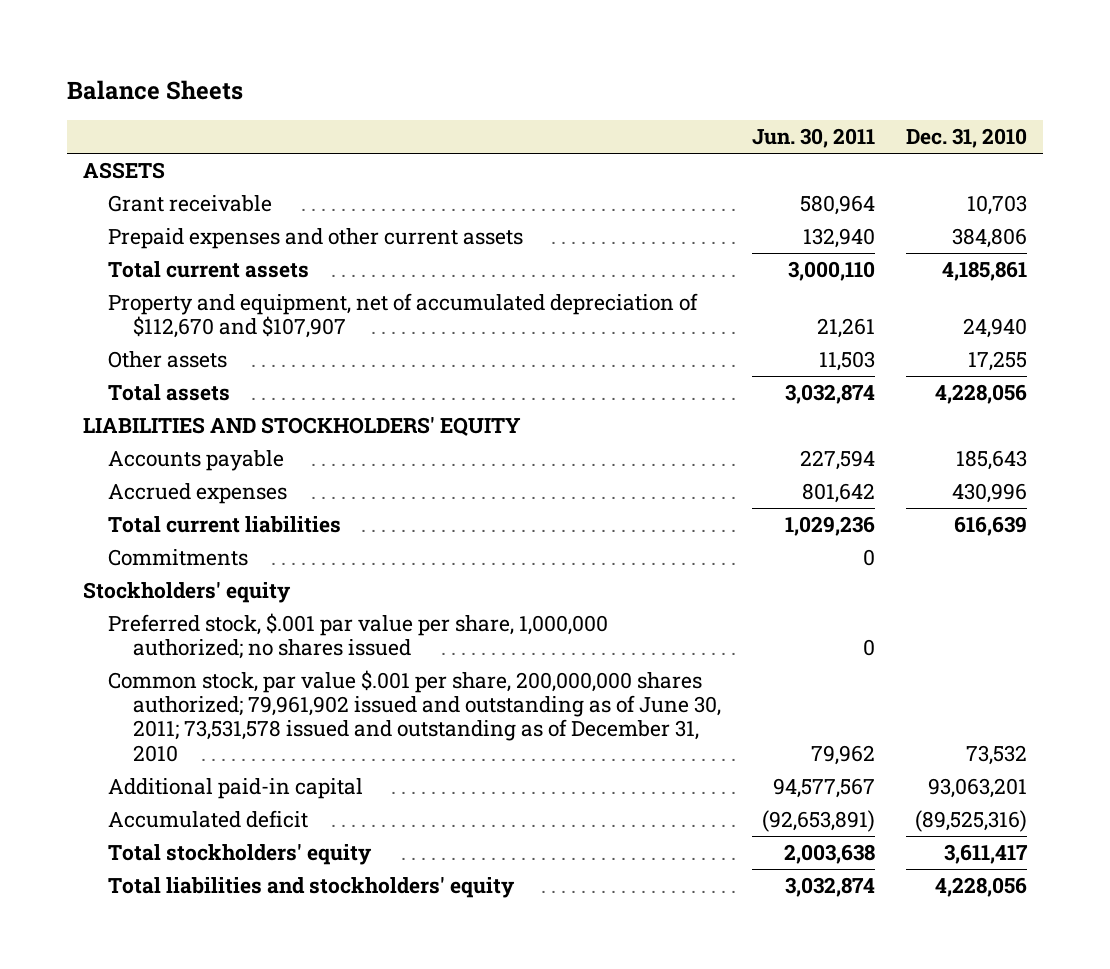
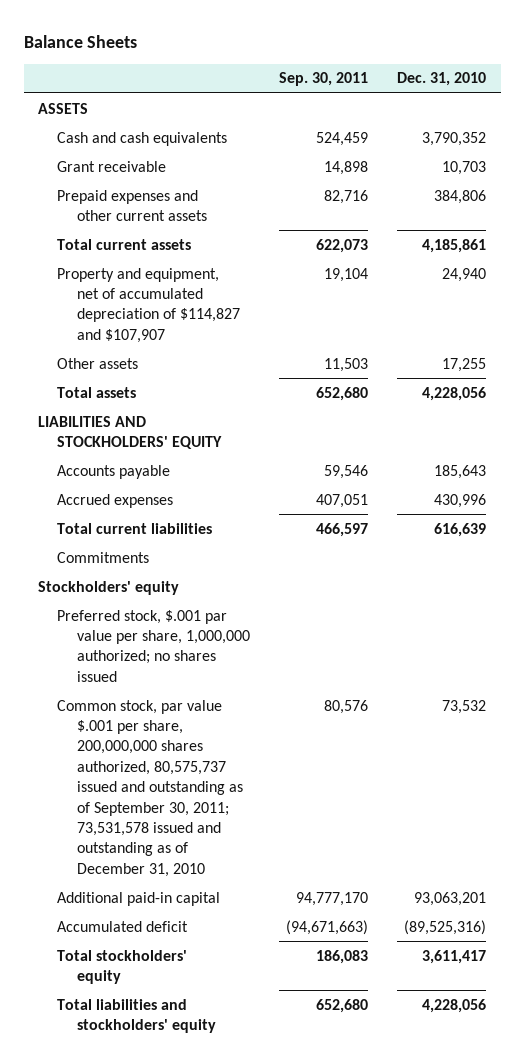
- | Jun. 30, 2011 | Dec. 31, 2010
+ | Sep. 30, 2011 | Dec. 31, 2010
+ Cash and cash equivalents | 524,459 | 3,790,352
- Property and equipment, net of accumulated depreciation of $112,670 and $107,907 | 21,261 | 24,940
+ Property and equipment, net of accumulated depreciation of $114,827 and $107,907 | 19,104 | 24,940
- Common stock, par value $.001 per share, 200,000,000 shares authorized; 79,961,902 issued and outstanding as of June 30, 2011; 73,531,578 issued and outstanding as of December 31, 2010 | 79,962 | 73,532
+ Common stock, par value $.001 per share, 200,000,000 shares authorized, 80,575,737 issued and outstanding as of September 30, 2011; 73,531,578 issued and outstanding as of December 31, 2010 | 80,576 | 73,532

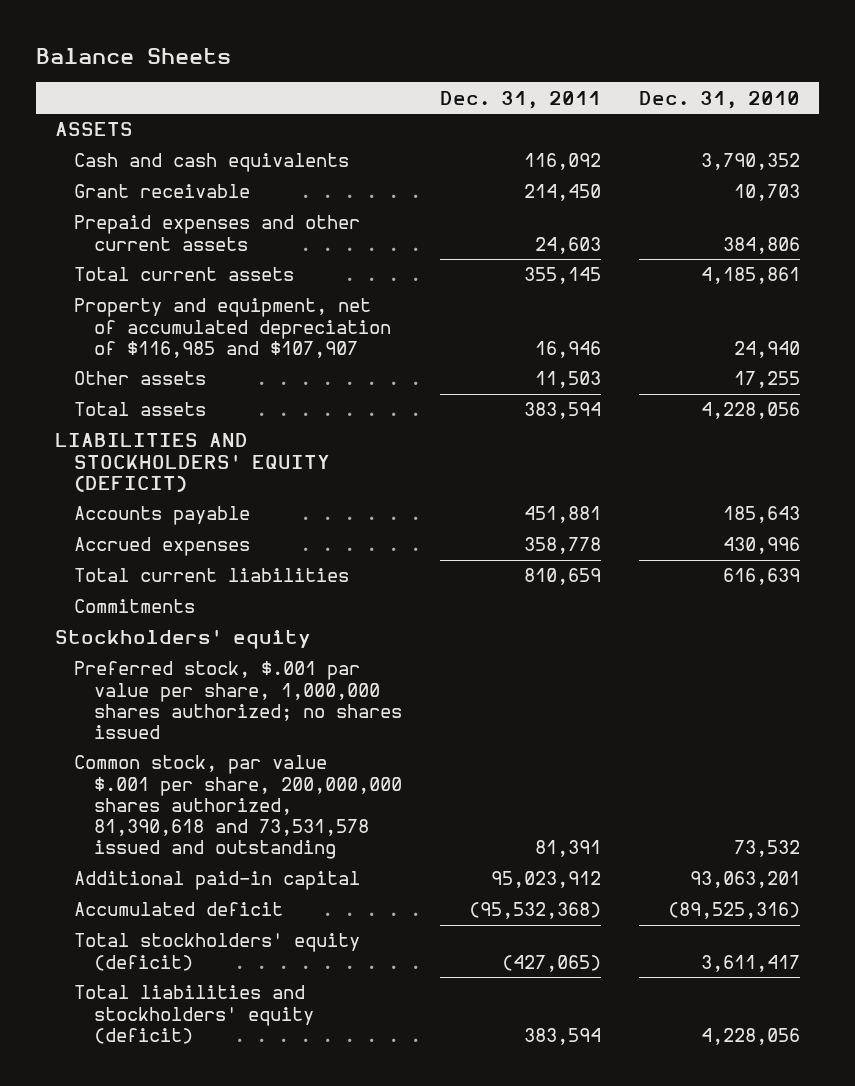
- | Sep. 30, 2011 | Dec. 31, 2010
+ | Dec. 31, 2011 | Dec. 31, 2010
- Property and equipment, net of accumulated depreciation of $114,827 and $107,907 | 19,104 | 24,940
+ Property and equipment, net of accumulated depreciation of $116,985 and $107,907 | 16,946 | 24,940
- LIABILITIES AND STOCKHOLDERS' EQUITY
+ LIABILITIES AND STOCKHOLDERS' EQUITY (DEFICIT)
- Preferred stock, $.001 par value per share, 1,000,000 authorized; no shares issued
- Common stock, par value $.001 per share, 200,000,000 shares authorized, 80,575,737 issued and outstanding as of September 30, 2011; 73,531,578 issued and outstanding as of December 31, 2010 | 80,576 | 73,532
+ Preferred stock, $.001 par value per share, 1,000,000 shares authorized; no shares issued
+ Common stock, par value $.001 per share, 200,000,000 shares authorized, 81,390,618 and 73,531,578 issued and outstanding | 81,391 | 73,532
- Total stockholders' equity | 186,083 | 3,611,417
- Total liabilities and stockholders' equity | 652,680 | 4,228,056
+ Total stockholders' equity (deficit) | (427,065) | 3,611,417
+ Total liabilities and stockholders' equity (deficit) | 383,594 | 4,228,056

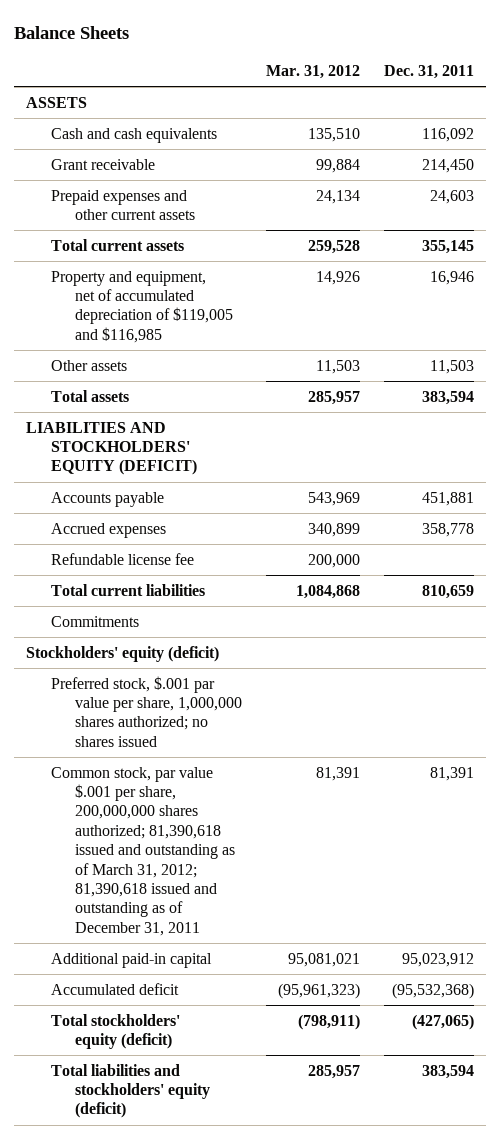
- | Dec. 31, 2011 | Dec. 31, 2010
+ | Mar. 31, 2012 | Dec. 31, 2011
- Property and equipment, net of accumulated depreciation of $116,985 and $107,907 | 16,946 | 24,940
+ Property and equipment, net of accumulated depreciation of $119,005 and $116,985 | 14,926 | 16,946
+ Refundable license fee | 200,000 |
- Stockholders' equity
+ Stockholders' equity (deficit)
- Common stock, par value $.001 per share, 200,000,000 shares authorized, 81,390,618 and 73,531,578 issued and outstanding | 81,391 | 73,532
+ Common stock, par value $.001 per share, 200,000,000 shares authorized; 81,390,618 issued and outstanding as of March 31, 2012; 81,390,618 issued and outstanding as of December 31, 2011 | 81,391 | 81,391

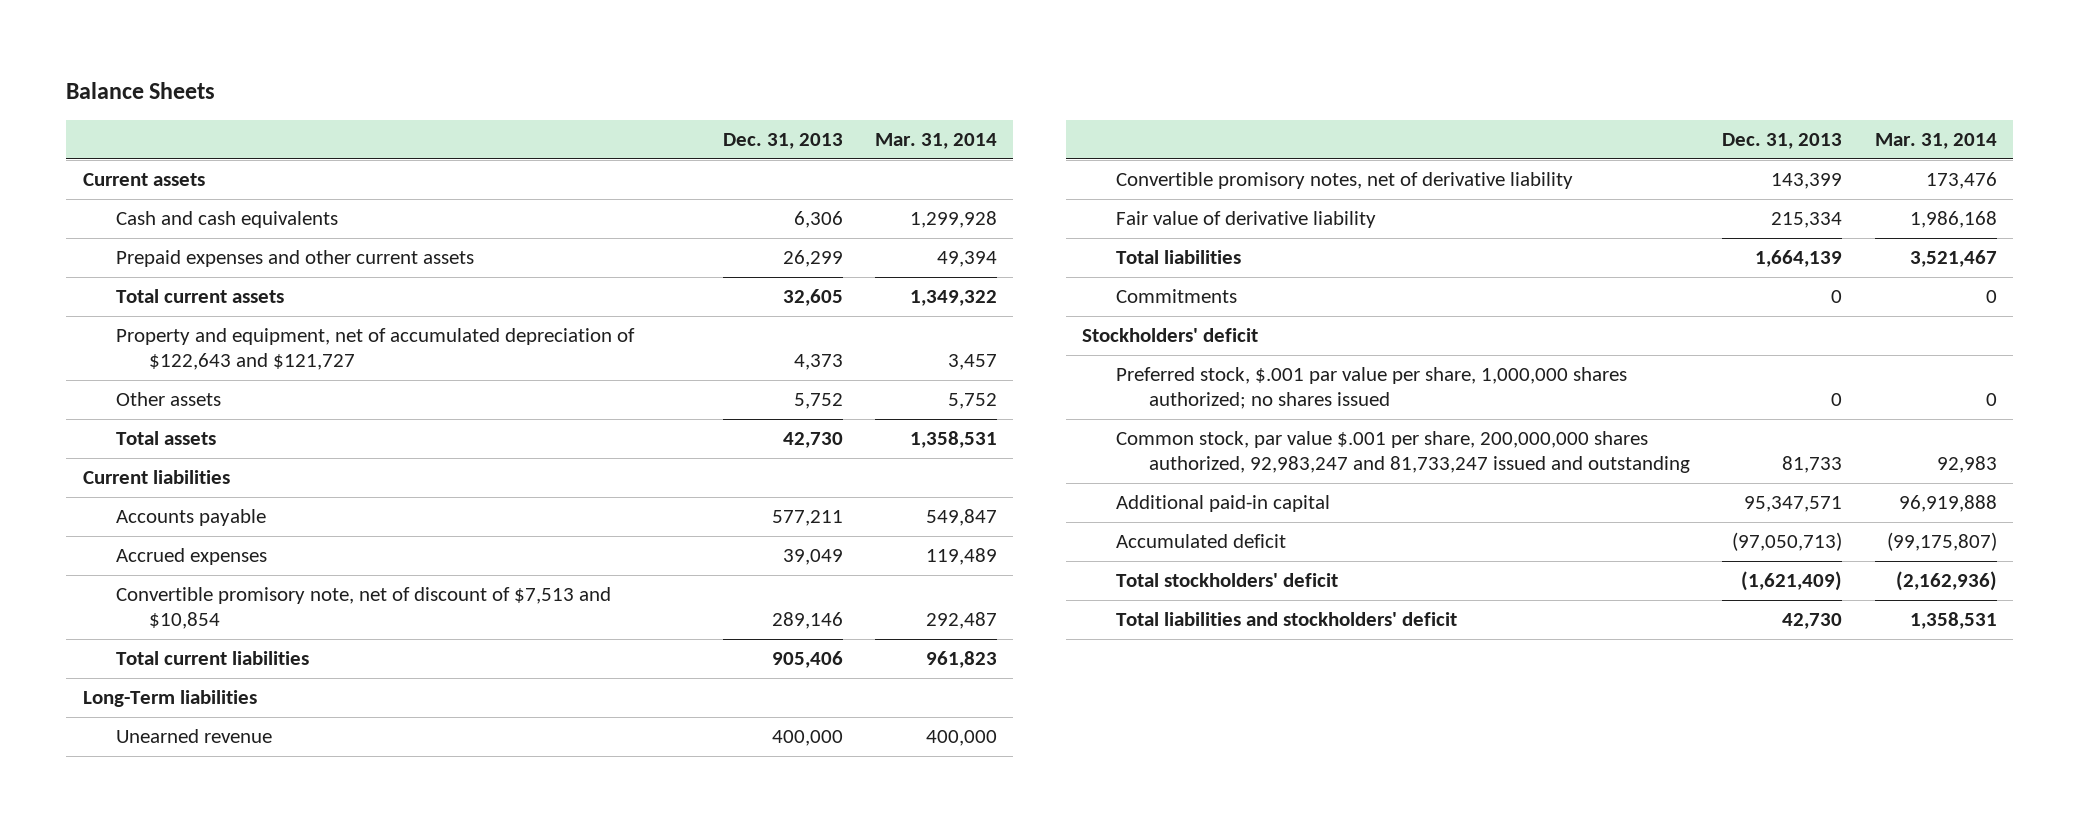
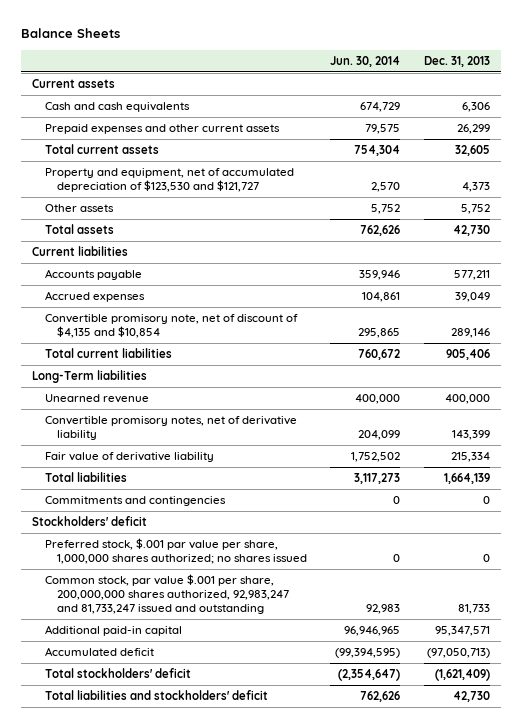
- | Dec. 31, 2013 | Mar. 31, 2014
+ | Jun. 30, 2014 | Dec. 31, 2013
- Property and equipment, net of accumulated depreciation of $122,643 and $121,727 | 4,373 | 3,457
+ Property and equipment, net of accumulated depreciation of $123,530 and $121,727 | 2,570 | 4,373
- Convertible promisory note, net of discount of $7,513 and $10,854 | 289,146 | 292,487
+ Convertible promisory note, net of discount of $4,135 and $10,854 | 295,865 | 289,146
- Commitments | 0 | 0
+ Commitments and contingencies | 0 | 0

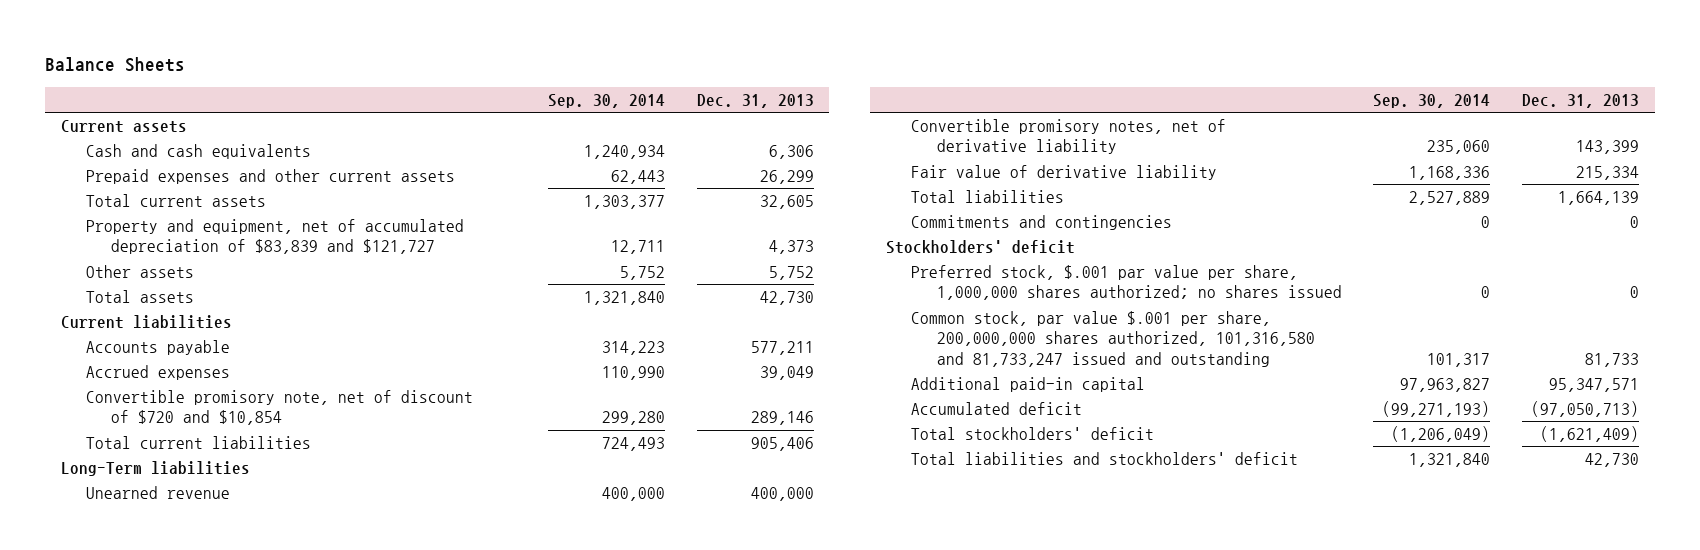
- | Jun. 30, 2014 | Dec. 31, 2013
+ | Sep. 30, 2014 | Dec. 31, 2013
- Property and equipment, net of accumulated depreciation of $123,530 and $121,727 | 2,570 | 4,373
+ Property and equipment, net of accumulated depreciation of $83,839 and $121,727 | 12,711 | 4,373
- Convertible promisory note, net of discount of $4,135 and $10,854 | 295,865 | 289,146
+ Convertible promisory note, net of discount of $720 and $10,854 | 299,280 | 289,146
- Common stock, par value $.001 per share, 200,000,000 shares authorized, 92,983,247 and 81,733,247 issued and outstanding | 92,983 | 81,733
+ Common stock, par value $.001 per share, 200,000,000 shares authorized, 101,316,580 and 81,733,247 issued and outstanding | 101,317 | 81,733

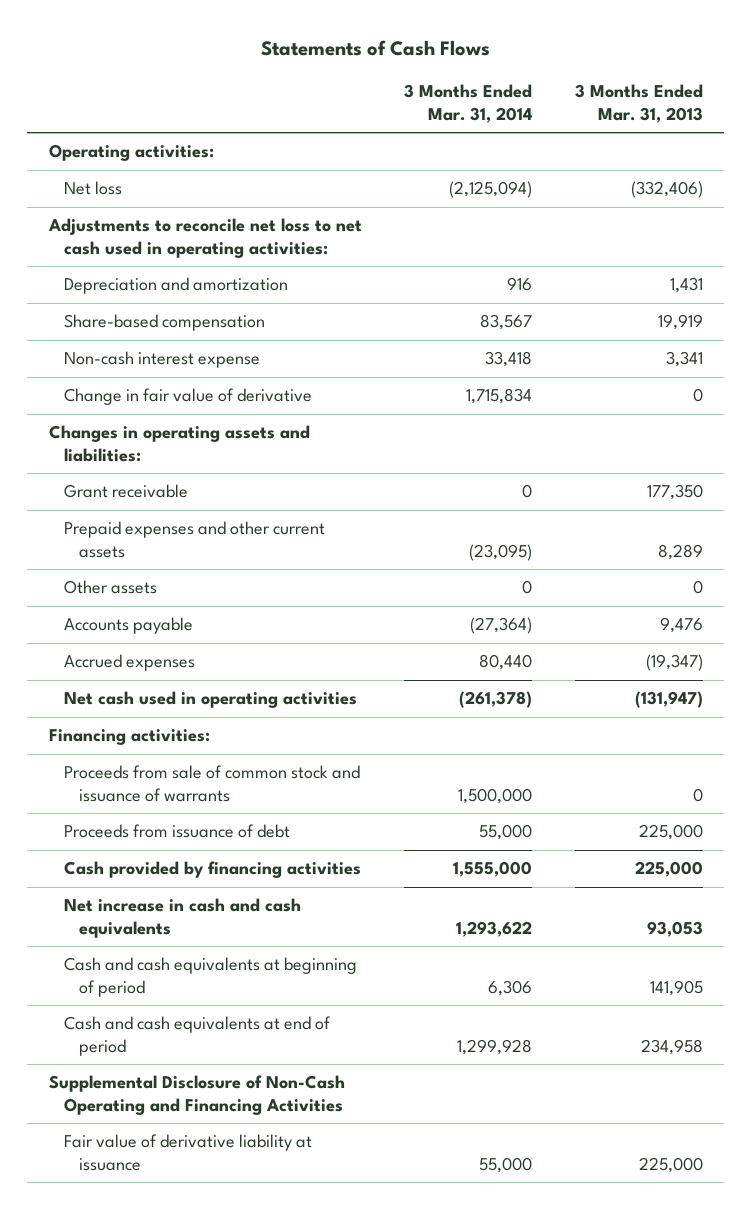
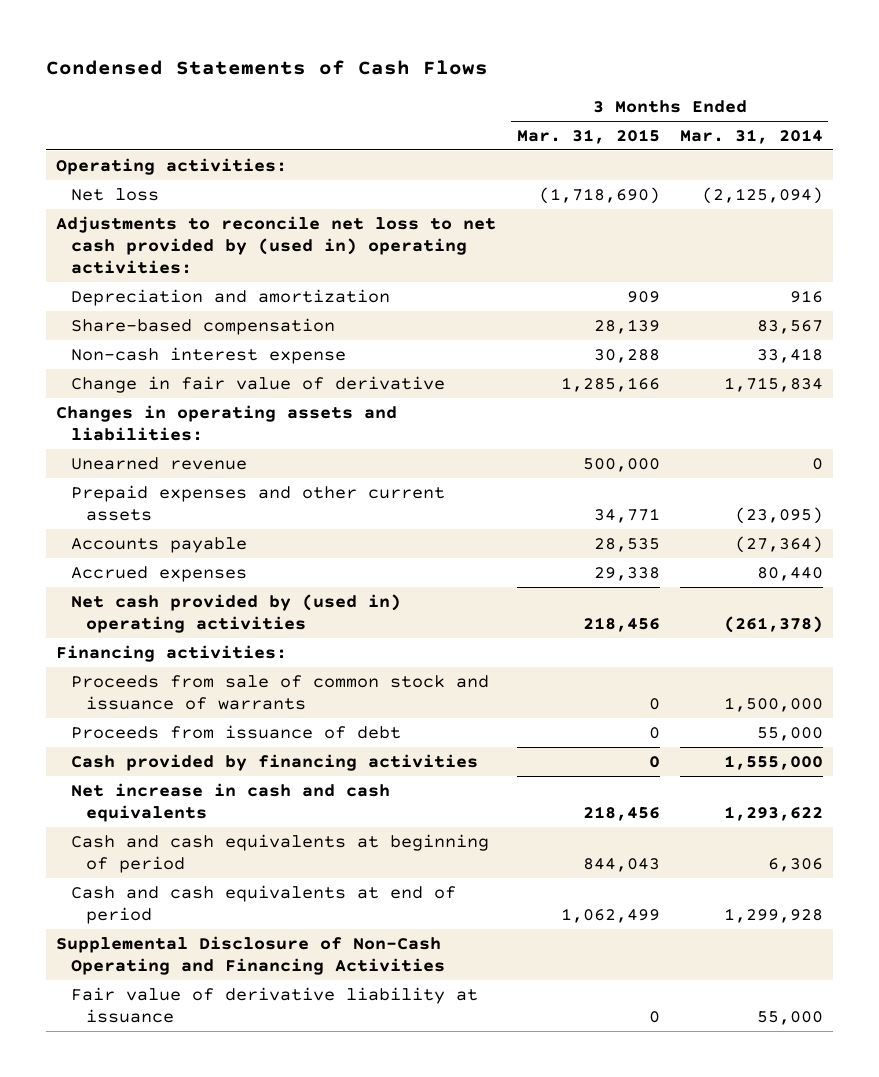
- Statements of Cash Flows
+ Condensed Statements of Cash Flows
- | 3 Months Ended Mar. 31, 2014 | 3 Months Ended Mar. 31, 2013
+ | 3 Months Ended Mar. 31, 2015 | 3 Months Ended Mar. 31, 2014
- Adjustments to reconcile net loss to net cash used in operating activities:
+ Adjustments to reconcile net loss to net cash provided by (used in) operating activities:
- Grant receivable | 0 | 177,350
+ Unearned revenue | 500,000 | 0
- Other assets | 0 | 0
- Net cash used in operating activities | (261,378) | (131,947)
+ Net cash provided by (used in) operating activities | 218,456 | (261,378)

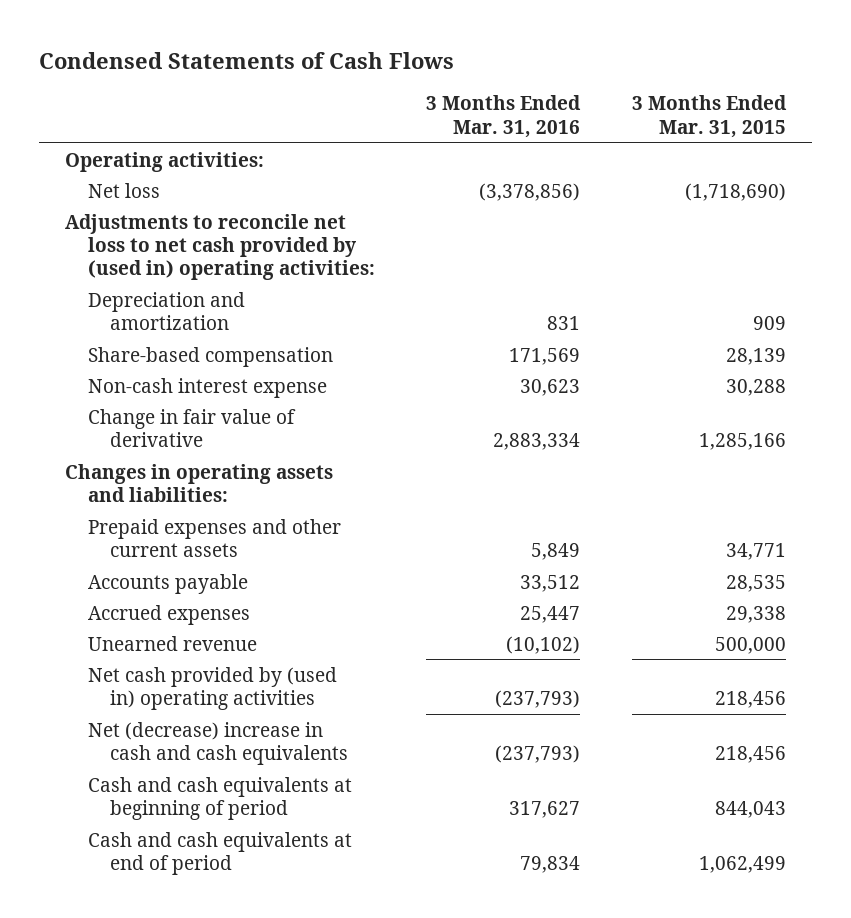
- | 3 Months Ended Mar. 31, 2015 | 3 Months Ended Mar. 31, 2014
+ | 3 Months Ended Mar. 31, 2016 | 3 Months Ended Mar. 31, 2015
moved down: Unearned revenue | (10,102) | 500,000
- Financing activities:
- Proceeds from sale of common stock and issuance of warrants | 0 | 1,500,000
- Proceeds from issuance of debt | 0 | 55,000
- Cash provided by financing activities | 0 | 1,555,000
- Net increase in cash and cash equivalents | 218,456 | 1,293,622
+ Net (decrease) increase in cash and cash equivalents | (237,793) | 218,456
- Supplemental Disclosure of Non-Cash Operating and Financing Activities
- Fair value of derivative liability at issuance | 0 | 55,000

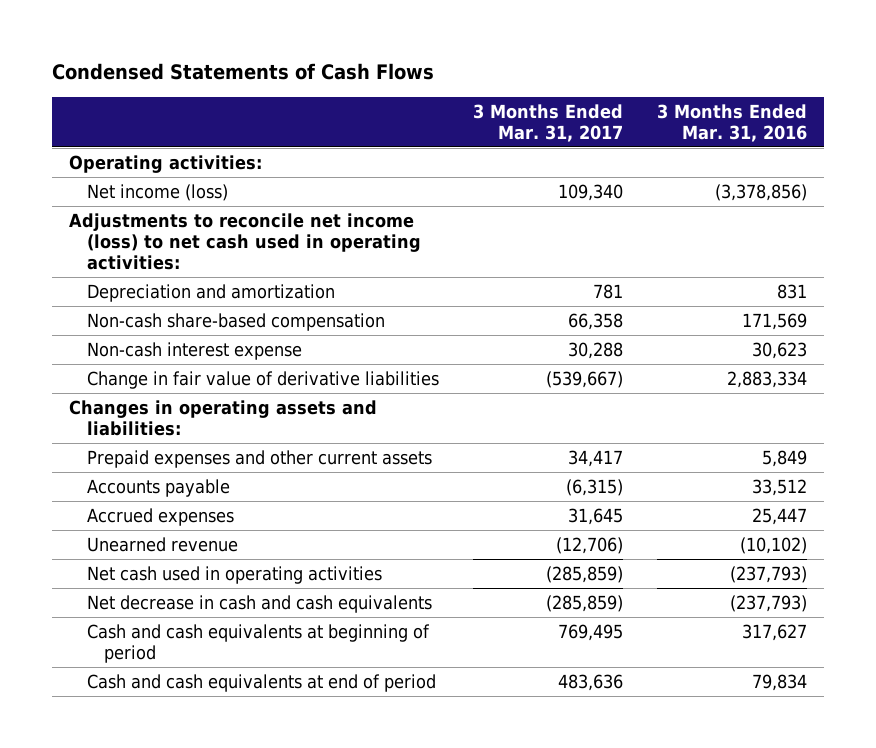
- | 3 Months Ended Mar. 31, 2016 | 3 Months Ended Mar. 31, 2015
+ | 3 Months Ended Mar. 31, 2017 | 3 Months Ended Mar. 31, 2016
- Net loss | (3,378,856) | (1,718,690)
- Adjustments to reconcile net loss to net cash provided by (used in) operating activities:
+ Net income (loss) | 109,340 | (3,378,856)
+ Adjustments to reconcile net income (loss) to net cash used in operating activities:
- Share-based compensation | 171,569 | 28,139
+ Non-cash share-based compensation | 66,358 | 171,569
- Change in fair value of derivative | 2,883,334 | 1,285,166
+ Change in fair value of derivative liabilities | (539,667) | 2,883,334
- Net cash provided by (used in) operating activities | (237,793) | 218,456
- Net (decrease) increase in cash and cash equivalents | (237,793) | 218,456
+ Net cash used in operating activities | (285,859) | (237,793)
+ Net decrease in cash and cash equivalents | (285,859) | (237,793)

